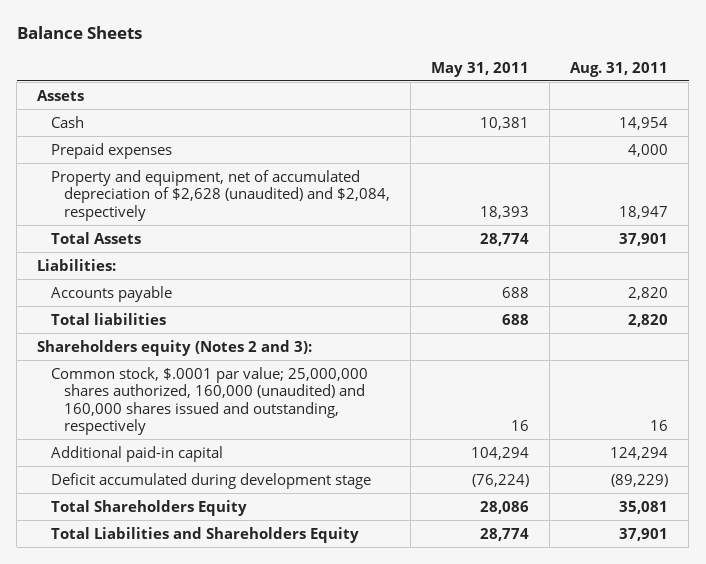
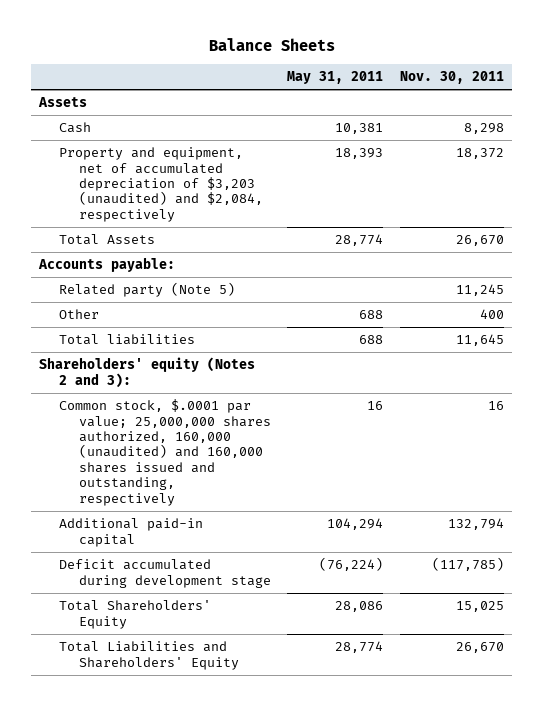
- | May 31, 2011 | Aug. 31, 2011
+ | May 31, 2011 | Nov. 30, 2011
- Prepaid expenses | | 4,000
- Property and equipment, net of accumulated depreciation of $2,628 (unaudited) and $2,084, respectively | 18,393 | 18,947
+ Property and equipment, net of accumulated depreciation of $3,203 (unaudited) and $2,084, respectively | 18,393 | 18,372
- Liabilities:
- Accounts payable | 688 | 2,820
+ Accounts payable:
+ Related party (Note 5) | | 11,245
+ Other | 688 | 400
- Shareholders equity (Notes 2 and 3):
+ Shareholders' equity (Notes 2 and 3):
- Total Shareholders Equity | 28,086 | 35,081
- Total Liabilities and Shareholders Equity | 28,774 | 37,901
+ Total Shareholders' Equity | 28,086 | 15,025
+ Total Liabilities and Shareholders' Equity | 28,774 | 26,670

